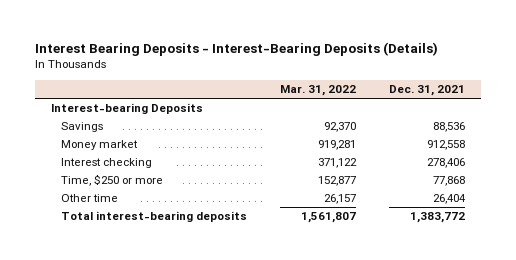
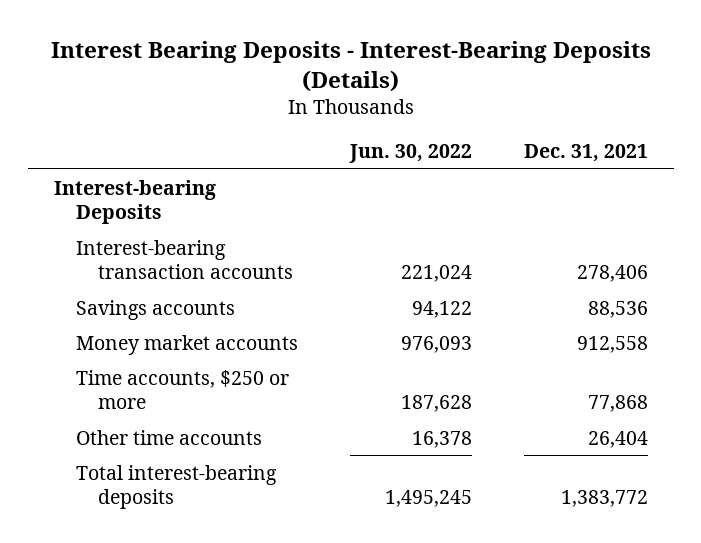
- | Mar. 31, 2022 | Dec. 31, 2021
+ | Jun. 30, 2022 | Dec. 31, 2021
- Savings | 92,370 | 88,536
- Money market | 919,281 | 912,558
- Interest checking | 371,122 | 278,406
- Time, $250 or more | 152,877 | 77,868
- Other time | 26,157 | 26,404
+ Interest-bearing transaction accounts | 221,024 | 278,406
+ Savings accounts | 94,122 | 88,536
+ Money market accounts | 976,093 | 912,558
+ Time accounts, $250 or more | 187,628 | 77,868
+ Other time accounts | 16,378 | 26,404

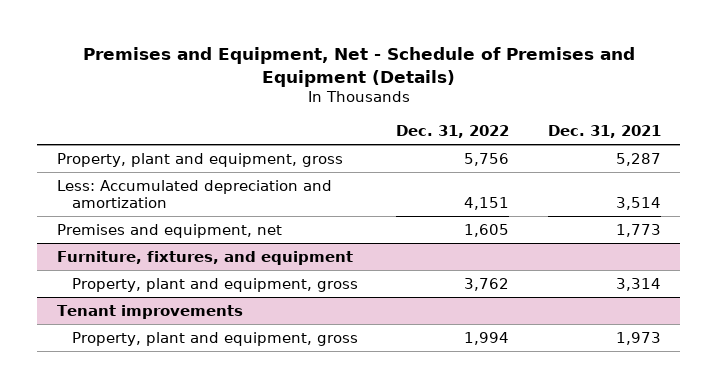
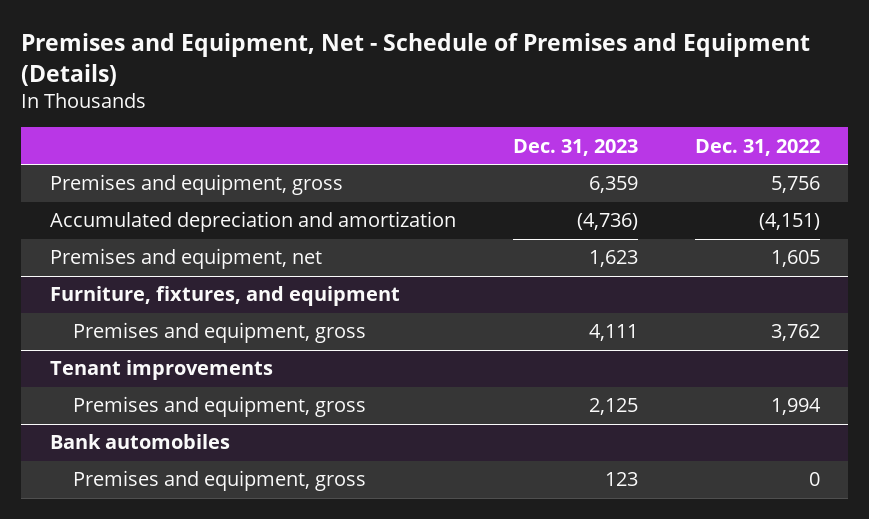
- | Dec. 31, 2022 | Dec. 31, 2021
+ | Dec. 31, 2023 | Dec. 31, 2022
- Property, plant and equipment, gross | 5,756 | 5,287
- Less: Accumulated depreciation and amortization | 4,151 | 3,514
+ Premises and equipment, gross | 6,359 | 5,756
+ Accumulated depreciation and amortization | (4,736) | (4,151)
@ Furniture, fixtures, and equipment
- Property, plant and equipment, gross | 3,762 | 3,314
+ Premises and equipment, gross | 4,111 | 3,762
@ Tenant improvements
- Property, plant and equipment, gross | 1,994 | 1,973
+ Premises and equipment, gross | 2,125 | 1,994
+ Bank automobiles
+ Premises and equipment, gross | 123 | 0

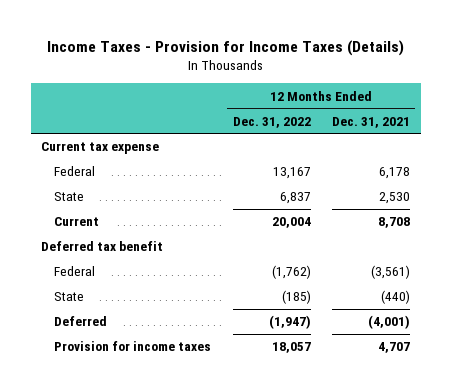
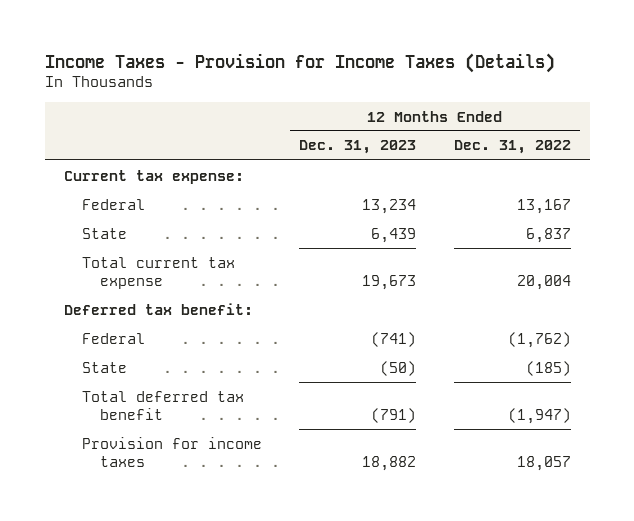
- | 12 Months Ended Dec. 31, 2022 | 12 Months Ended Dec. 31, 2021
+ | 12 Months Ended Dec. 31, 2023 | 12 Months Ended Dec. 31, 2022
- Current tax expense
+ Current tax expense:
- Current | 20,004 | 8,708
- Deferred tax benefit
+ Total current tax expense | 19,673 | 20,004
+ Deferred tax benefit:
- Deferred | (1,947) | (4,001)
+ Total deferred tax benefit | (791) | (1,947)

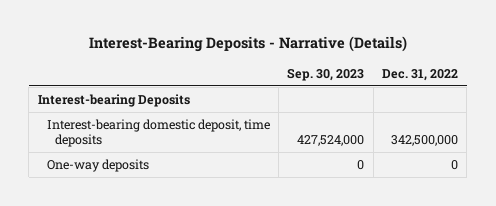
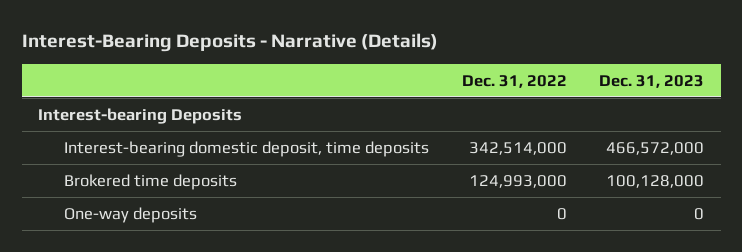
- | Sep. 30, 2023 | Dec. 31, 2022
+ | Dec. 31, 2022 | Dec. 31, 2023
- Interest-bearing domestic deposit, time deposits | 427,524,000 | 342,500,000
+ Interest-bearing domestic deposit, time deposits | 342,514,000 | 466,572,000
+ Brokered time deposits | 124,993,000 | 100,128,000

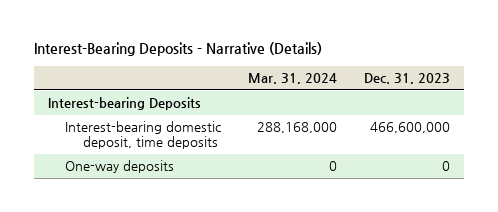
- | Dec. 31, 2022 | Dec. 31, 2023
+ | Mar. 31, 2024 | Dec. 31, 2023
- Interest-bearing domestic deposit, time deposits | 342,514,000 | 466,572,000
- Brokered time deposits | 124,993,000 | 100,128,000
+ Interest-bearing domestic deposit, time deposits | 288,168,000 | 466,600,000

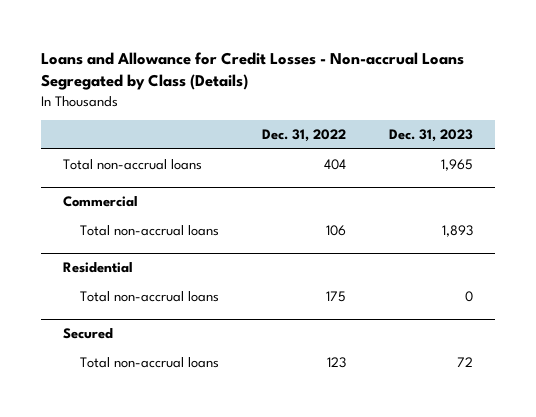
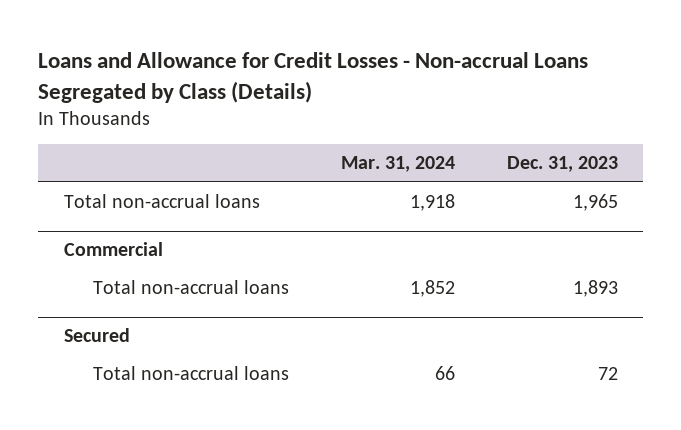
- | Dec. 31, 2022 | Dec. 31, 2023
+ | Mar. 31, 2024 | Dec. 31, 2023
- Residential
- Total non-accrual loans | 175 | 0

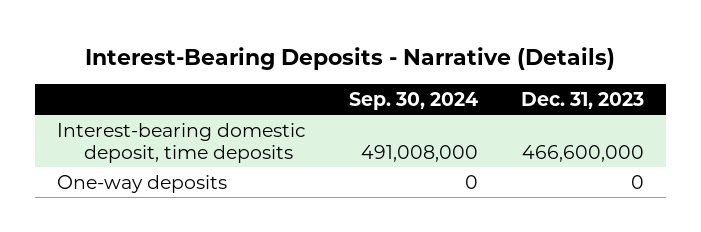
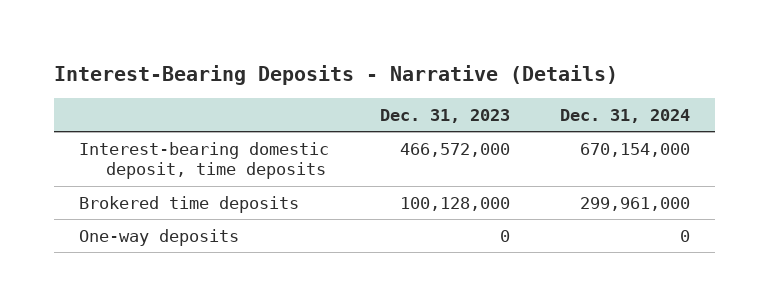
- | Sep. 30, 2024 | Dec. 31, 2023
+ | Dec. 31, 2023 | Dec. 31, 2024
- Interest-bearing domestic deposit, time deposits | 491,008,000 | 466,600,000
+ Interest-bearing domestic deposit, time deposits | 466,572,000 | 670,154,000
+ Brokered time deposits | 100,128,000 | 299,961,000

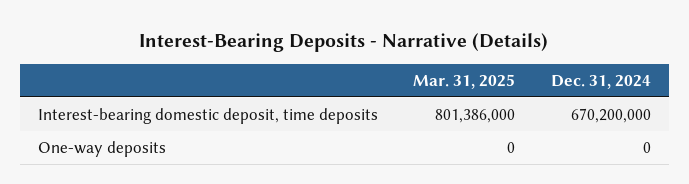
- | Dec. 31, 2023 | Dec. 31, 2024
+ | Mar. 31, 2025 | Dec. 31, 2024
- Interest-bearing domestic deposit, time deposits | 466,572,000 | 670,154,000
- Brokered time deposits | 100,128,000 | 299,961,000
+ Interest-bearing domestic deposit, time deposits | 801,386,000 | 670,200,000

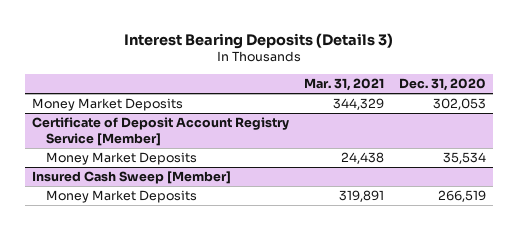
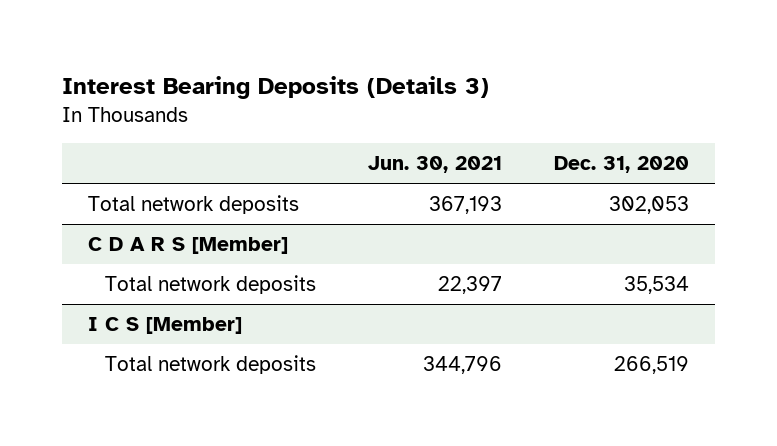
- | Mar. 31, 2021 | Dec. 31, 2020
+ | Jun. 30, 2021 | Dec. 31, 2020
- Money Market Deposits | 344,329 | 302,053
- Certificate of Deposit Account Registry Service [Member]
- Money Market Deposits | 24,438 | 35,534
- Insured Cash Sweep [Member]
- Money Market Deposits | 319,891 | 266,519
+ Total network deposits | 367,193 | 302,053
+ C D A R S [Member]
+ Total network deposits | 22,397 | 35,534
+ I C S [Member]
+ Total network deposits | 344,796 | 266,519

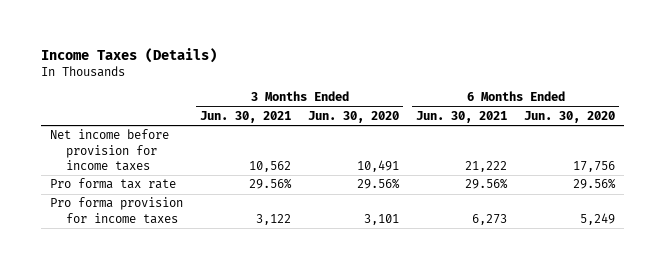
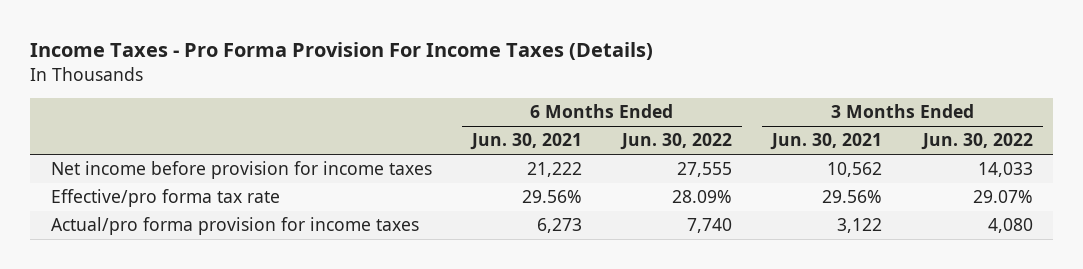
- Income Taxes (Details)
+ Income Taxes - Pro Forma Provision For Income Taxes (Details)
- | 3 Months Ended Jun. 30, 2021 | 3 Months Ended Jun. 30, 2020 | 6 Months Ended Jun. 30, 2021 | 6 Months Ended Jun. 30, 2020
+ | 6 Months Ended Jun. 30, 2021 | 6 Months Ended Jun. 30, 2022 | 3 Months Ended Jun. 30, 2021 | 3 Months Ended Jun. 30, 2022
- Pro forma tax rate | 29.56% | 29.56% | 29.56% | 29.56%
- Pro forma provision for income taxes | 3,122 | 3,101 | 6,273 | 5,249
+ Effective/pro forma tax rate | 29.56% | 28.09% | 29.56% | 29.07%
+ Actual/pro forma provision for income taxes | 6,273 | 7,740 | 3,122 | 4,080

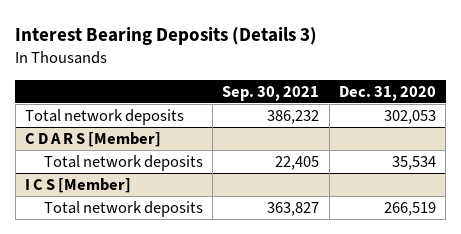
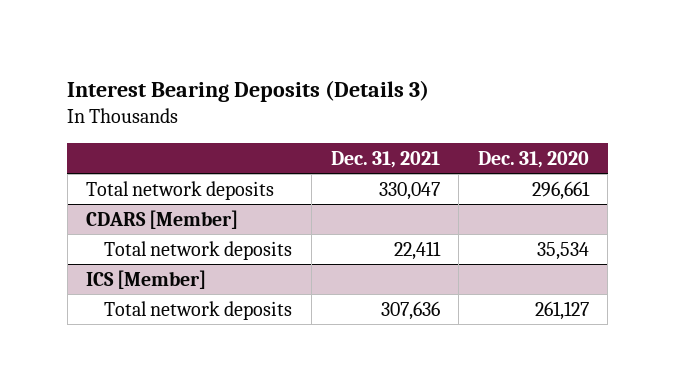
- | Sep. 30, 2021 | Dec. 31, 2020
+ | Dec. 31, 2021 | Dec. 31, 2020
- Total network deposits | 386,232 | 302,053
- C D A R S [Member]
+ Total network deposits | 330,047 | 296,661
+ CDARS [Member]
- I C S [Member]
- Total network deposits | 363,827 | 266,519
+ ICS [Member]
+ Total network deposits | 307,636 | 261,127

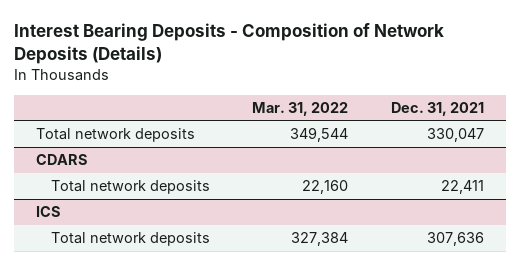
- Interest Bearing Deposits (Details 3)
+ Interest Bearing Deposits - Composition of Network Deposits (Details)
- | Dec. 31, 2021 | Dec. 31, 2020
+ | Mar. 31, 2022 | Dec. 31, 2021
- CDARS [Member]
+ CDARS
- ICS [Member]
+ ICS

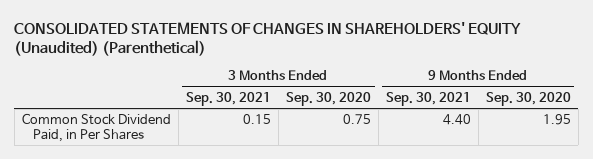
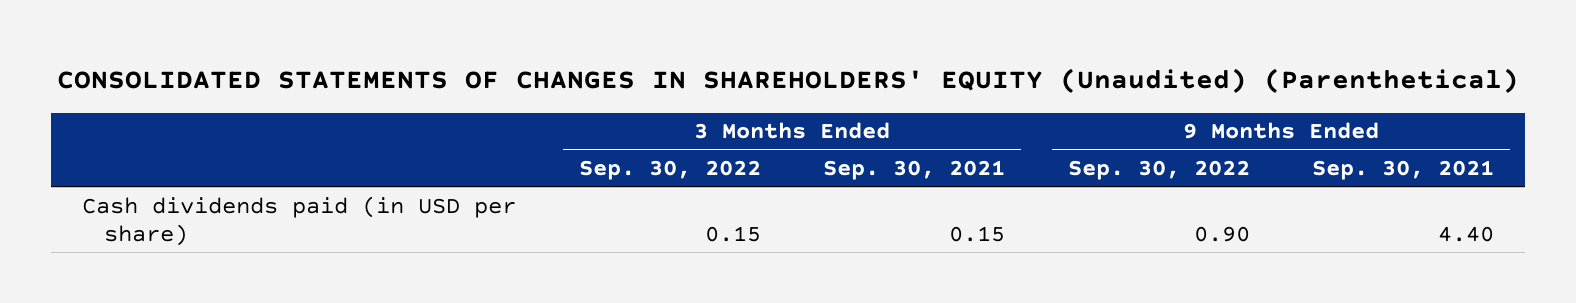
- | 3 Months Ended Sep. 30, 2021 | 3 Months Ended Sep. 30, 2020 | 9 Months Ended Sep. 30, 2021 | 9 Months Ended Sep. 30, 2020
+ | 3 Months Ended Sep. 30, 2022 | 3 Months Ended Sep. 30, 2021 | 9 Months Ended Sep. 30, 2022 | 9 Months Ended Sep. 30, 2021
- Common Stock Dividend Paid, in Per Shares | 0.15 | 0.75 | 4.40 | 1.95
+ Cash dividends paid (in USD per share) | 0.15 | 0.15 | 0.90 | 4.40

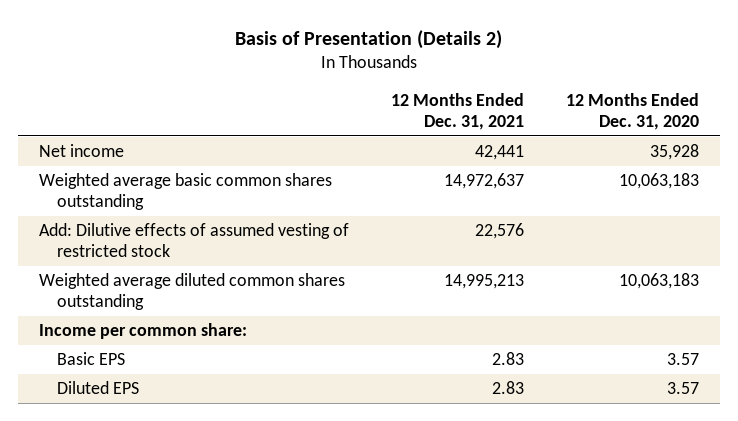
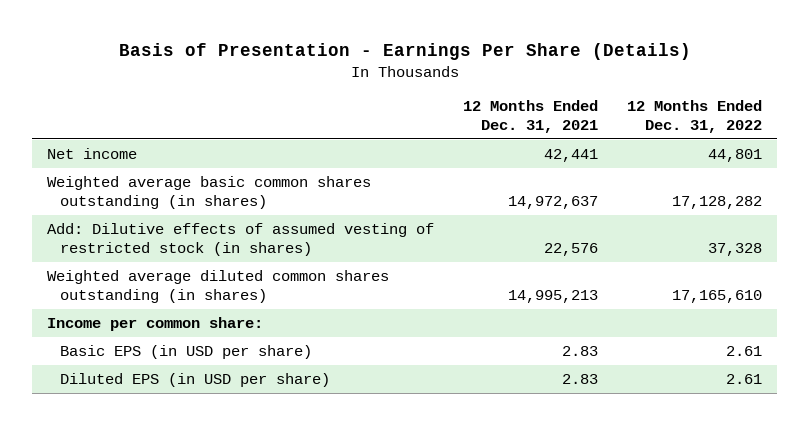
- Basis of Presentation (Details 2)
+ Basis of Presentation - Earnings Per Share (Details)
- | 12 Months Ended Dec. 31, 2021 | 12 Months Ended Dec. 31, 2020
+ | 12 Months Ended Dec. 31, 2021 | 12 Months Ended Dec. 31, 2022
- Weighted average basic common shares outstanding | 14,972,637 | 10,063,183
- Add: Dilutive effects of assumed vesting of restricted stock | 22,576 |
- Weighted average diluted common shares outstanding | 14,995,213 | 10,063,183
+ Weighted average basic common shares outstanding (in shares) | 14,972,637 | 17,128,282
+ Add: Dilutive effects of assumed vesting of restricted stock (in shares) | 22,576 | 37,328
+ Weighted average diluted common shares outstanding (in shares) | 14,995,213 | 17,165,610
- Basic EPS | 2.83 | 3.57
- Diluted EPS | 2.83 | 3.57
+ Basic EPS (in USD per share) | 2.83 | 2.61
+ Diluted EPS (in USD per share) | 2.83 | 2.61

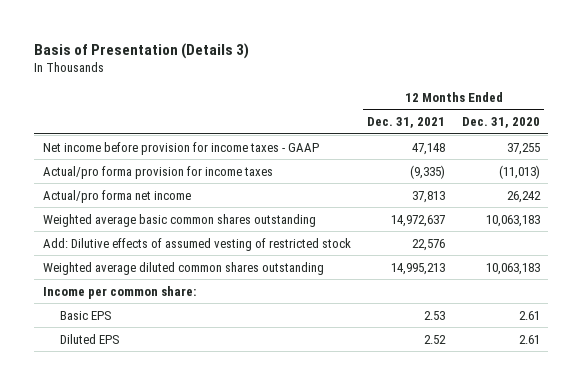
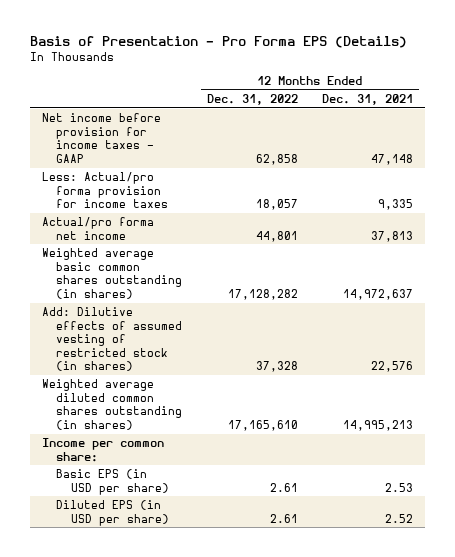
- Basis of Presentation (Details 3)
+ Basis of Presentation - Pro Forma EPS (Details)
- | 12 Months Ended Dec. 31, 2021 | 12 Months Ended Dec. 31, 2020
+ | 12 Months Ended Dec. 31, 2022 | 12 Months Ended Dec. 31, 2021
- Actual/pro forma provision for income taxes | (9,335) | (11,013)
+ Less: Actual/pro forma provision for income taxes | 18,057 | 9,335
- Weighted average basic common shares outstanding | 14,972,637 | 10,063,183
- Add: Dilutive effects of assumed vesting of restricted stock | 22,576 |
- Weighted average diluted common shares outstanding | 14,995,213 | 10,063,183
+ Weighted average basic common shares outstanding (in shares) | 17,128,282 | 14,972,637
+ Add: Dilutive effects of assumed vesting of restricted stock (in shares) | 37,328 | 22,576
+ Weighted average diluted common shares outstanding (in shares) | 17,165,610 | 14,995,213
- Basic EPS | 2.53 | 2.61
- Diluted EPS | 2.52 | 2.61
+ Basic EPS (in USD per share) | 2.61 | 2.53
+ Diluted EPS (in USD per share) | 2.61 | 2.52

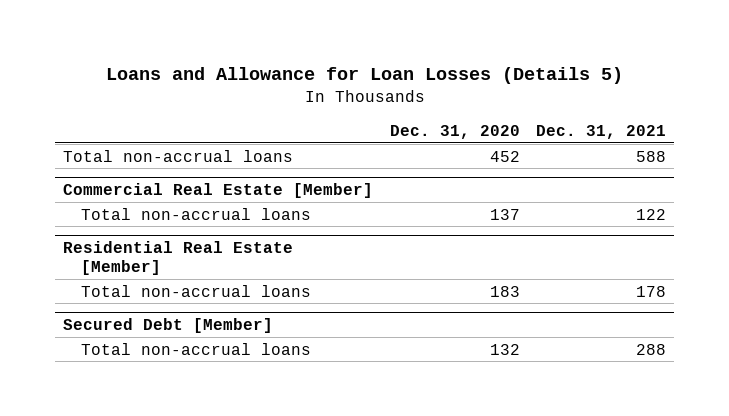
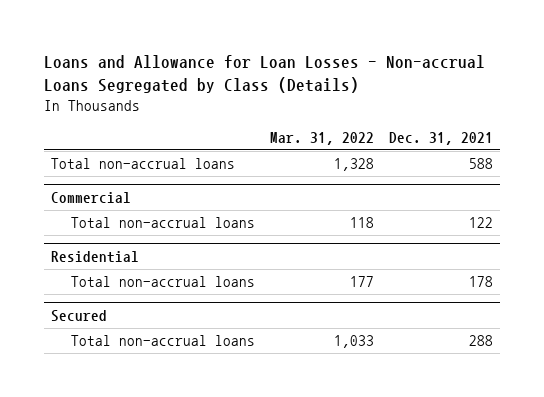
- Loans and Allowance for Loan Losses (Details 5)
+ Loans and Allowance for Loan Losses - Non-accrual Loans Segregated by Class (Details)
- | Dec. 31, 2020 | Dec. 31, 2021
+ | Mar. 31, 2022 | Dec. 31, 2021
- Commercial Real Estate [Member]
+ Commercial
- Residential Real Estate [Member]
+ Residential
- Secured Debt [Member]
+ Secured

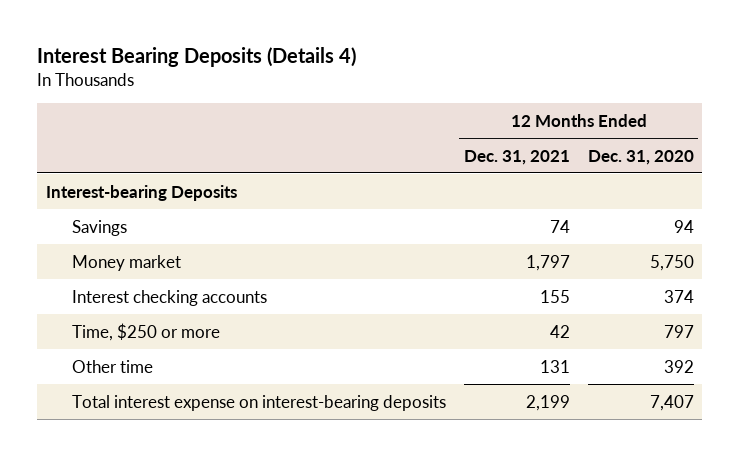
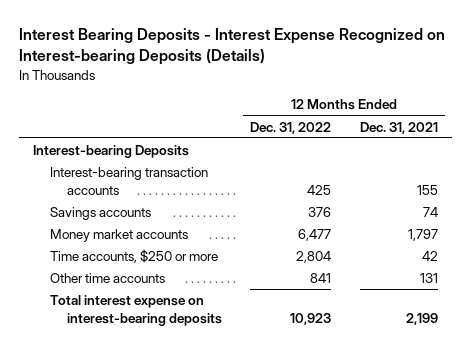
- Interest Bearing Deposits (Details 4)
+ Interest Bearing Deposits - Interest Expense Recognized on Interest-bearing Deposits (Details)
- | 12 Months Ended Dec. 31, 2021 | 12 Months Ended Dec. 31, 2020
+ | 12 Months Ended Dec. 31, 2022 | 12 Months Ended Dec. 31, 2021
- Savings | 74 | 94
- Money market | 1,797 | 5,750
- Interest checking accounts | 155 | 374
- Time, $250 or more | 42 | 797
- Other time | 131 | 392
+ Interest-bearing transaction accounts | 425 | 155
+ Savings accounts | 376 | 74
+ Money market accounts | 6,477 | 1,797
+ Time accounts, $250 or more | 2,804 | 42
+ Other time accounts | 841 | 131

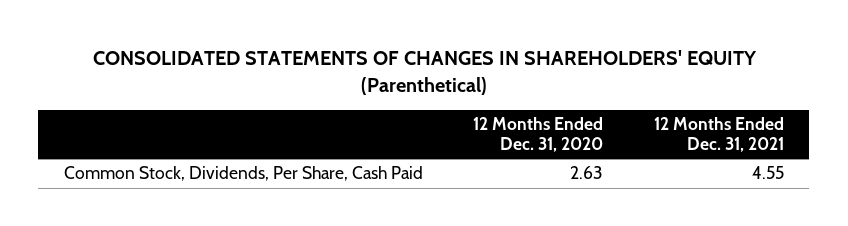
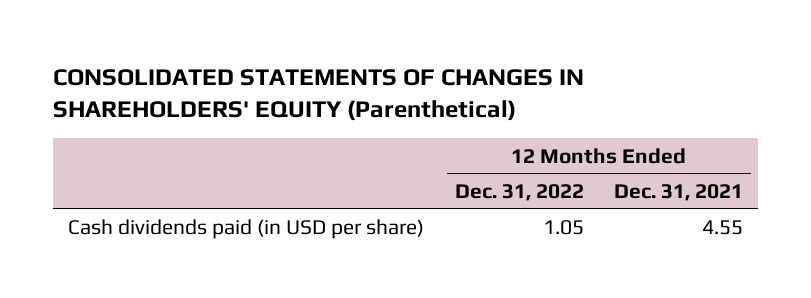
- | 12 Months Ended Dec. 31, 2020 | 12 Months Ended Dec. 31, 2021
+ | 12 Months Ended Dec. 31, 2022 | 12 Months Ended Dec. 31, 2021
- Common Stock, Dividends, Per Share, Cash Paid | 2.63 | 4.55
+ Cash dividends paid (in USD per share) | 1.05 | 4.55

